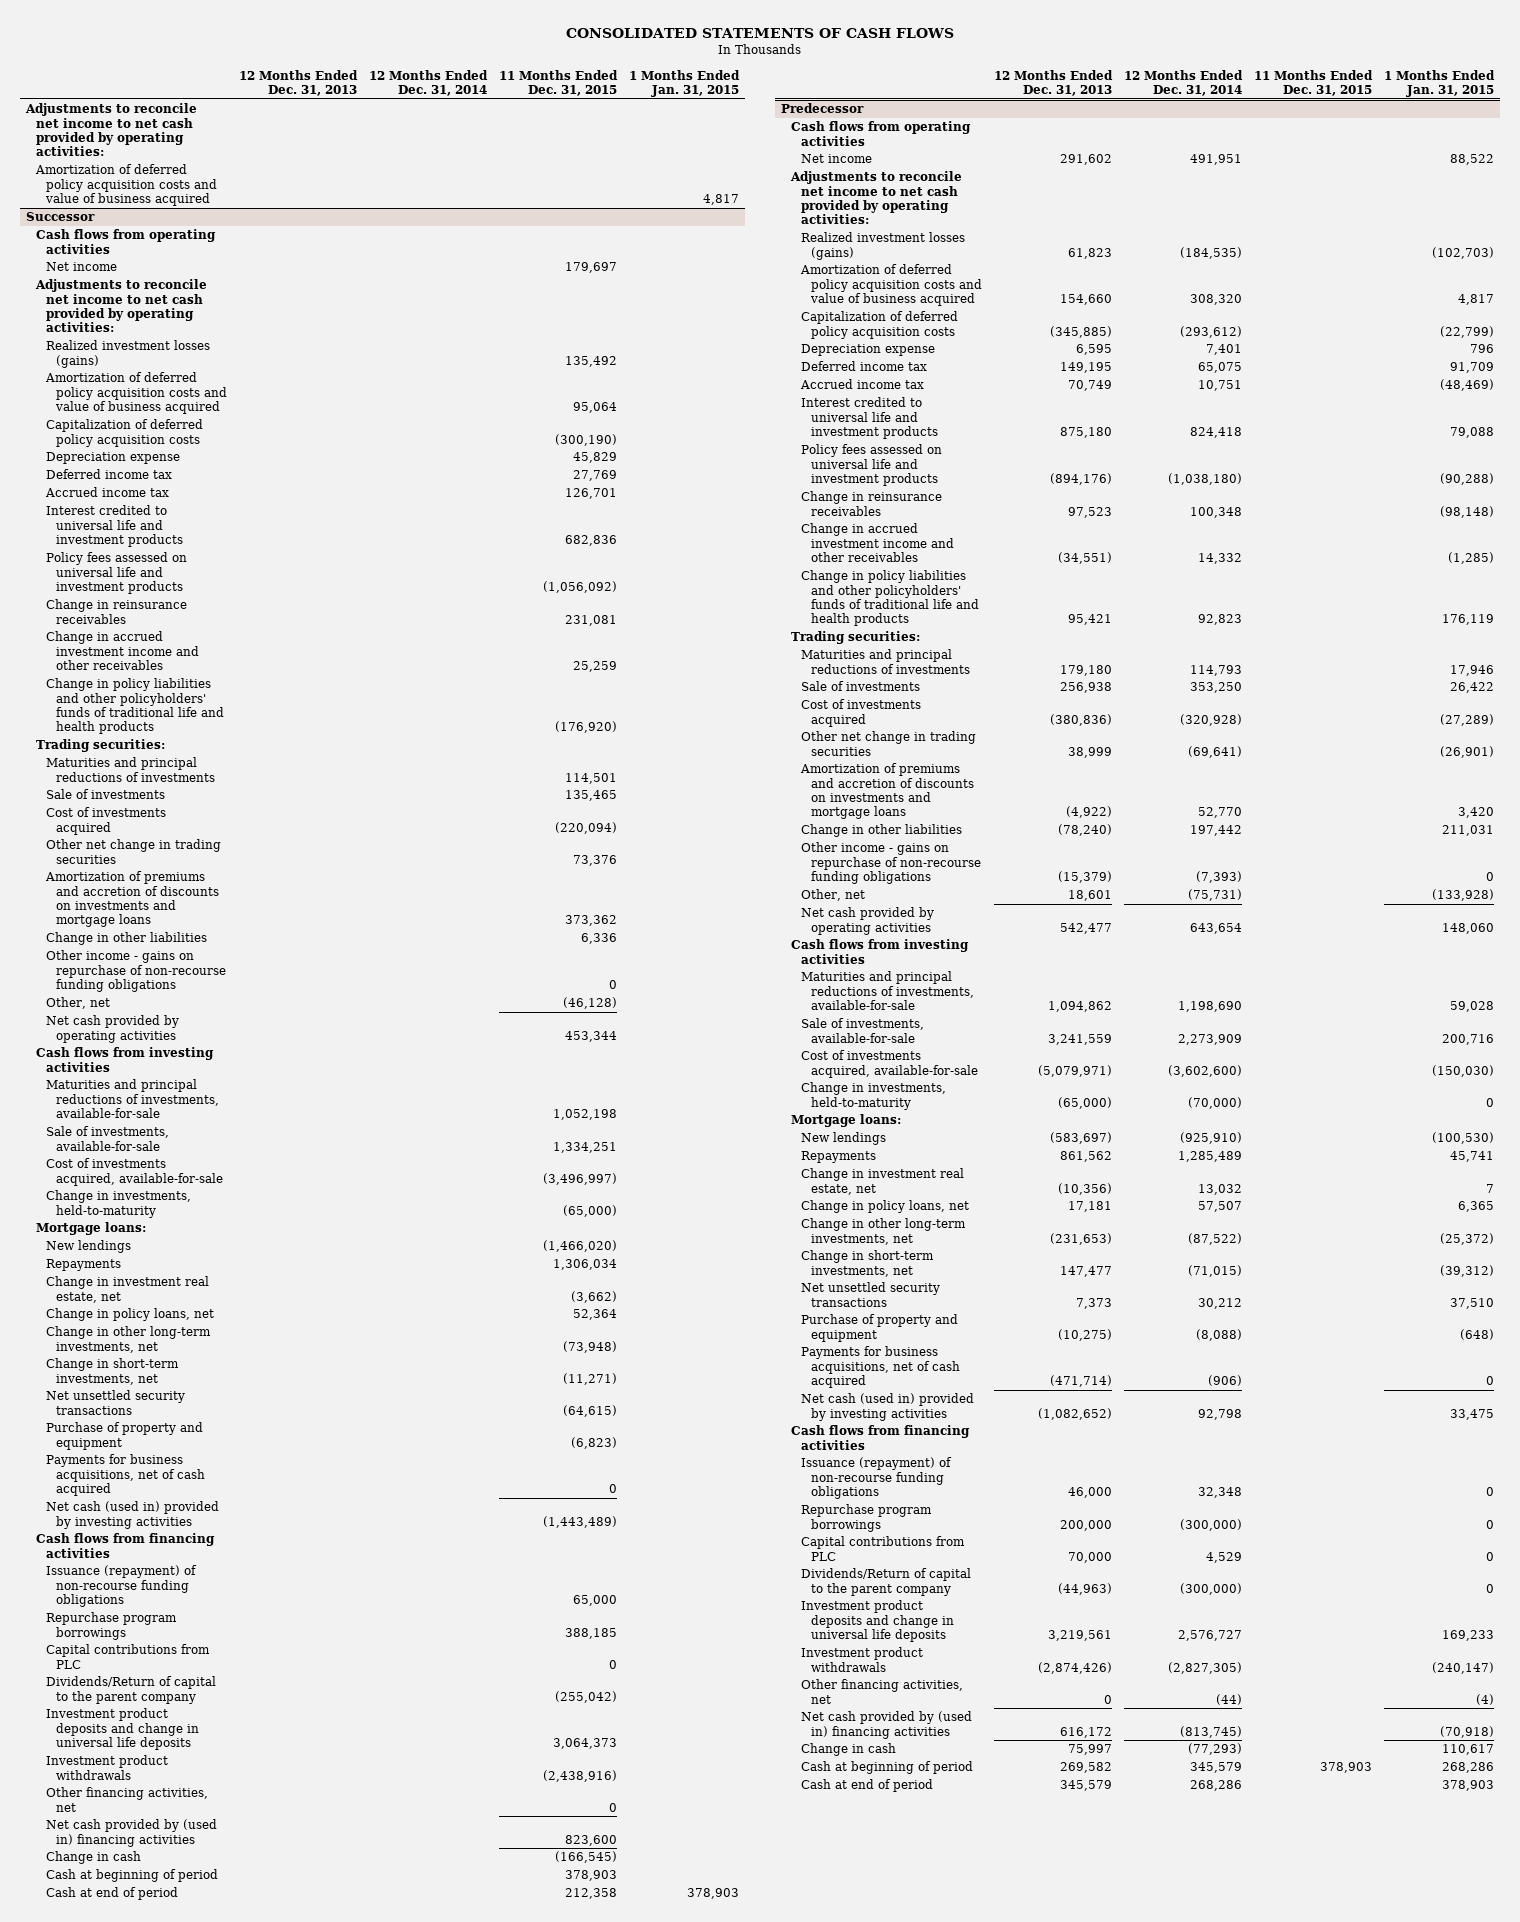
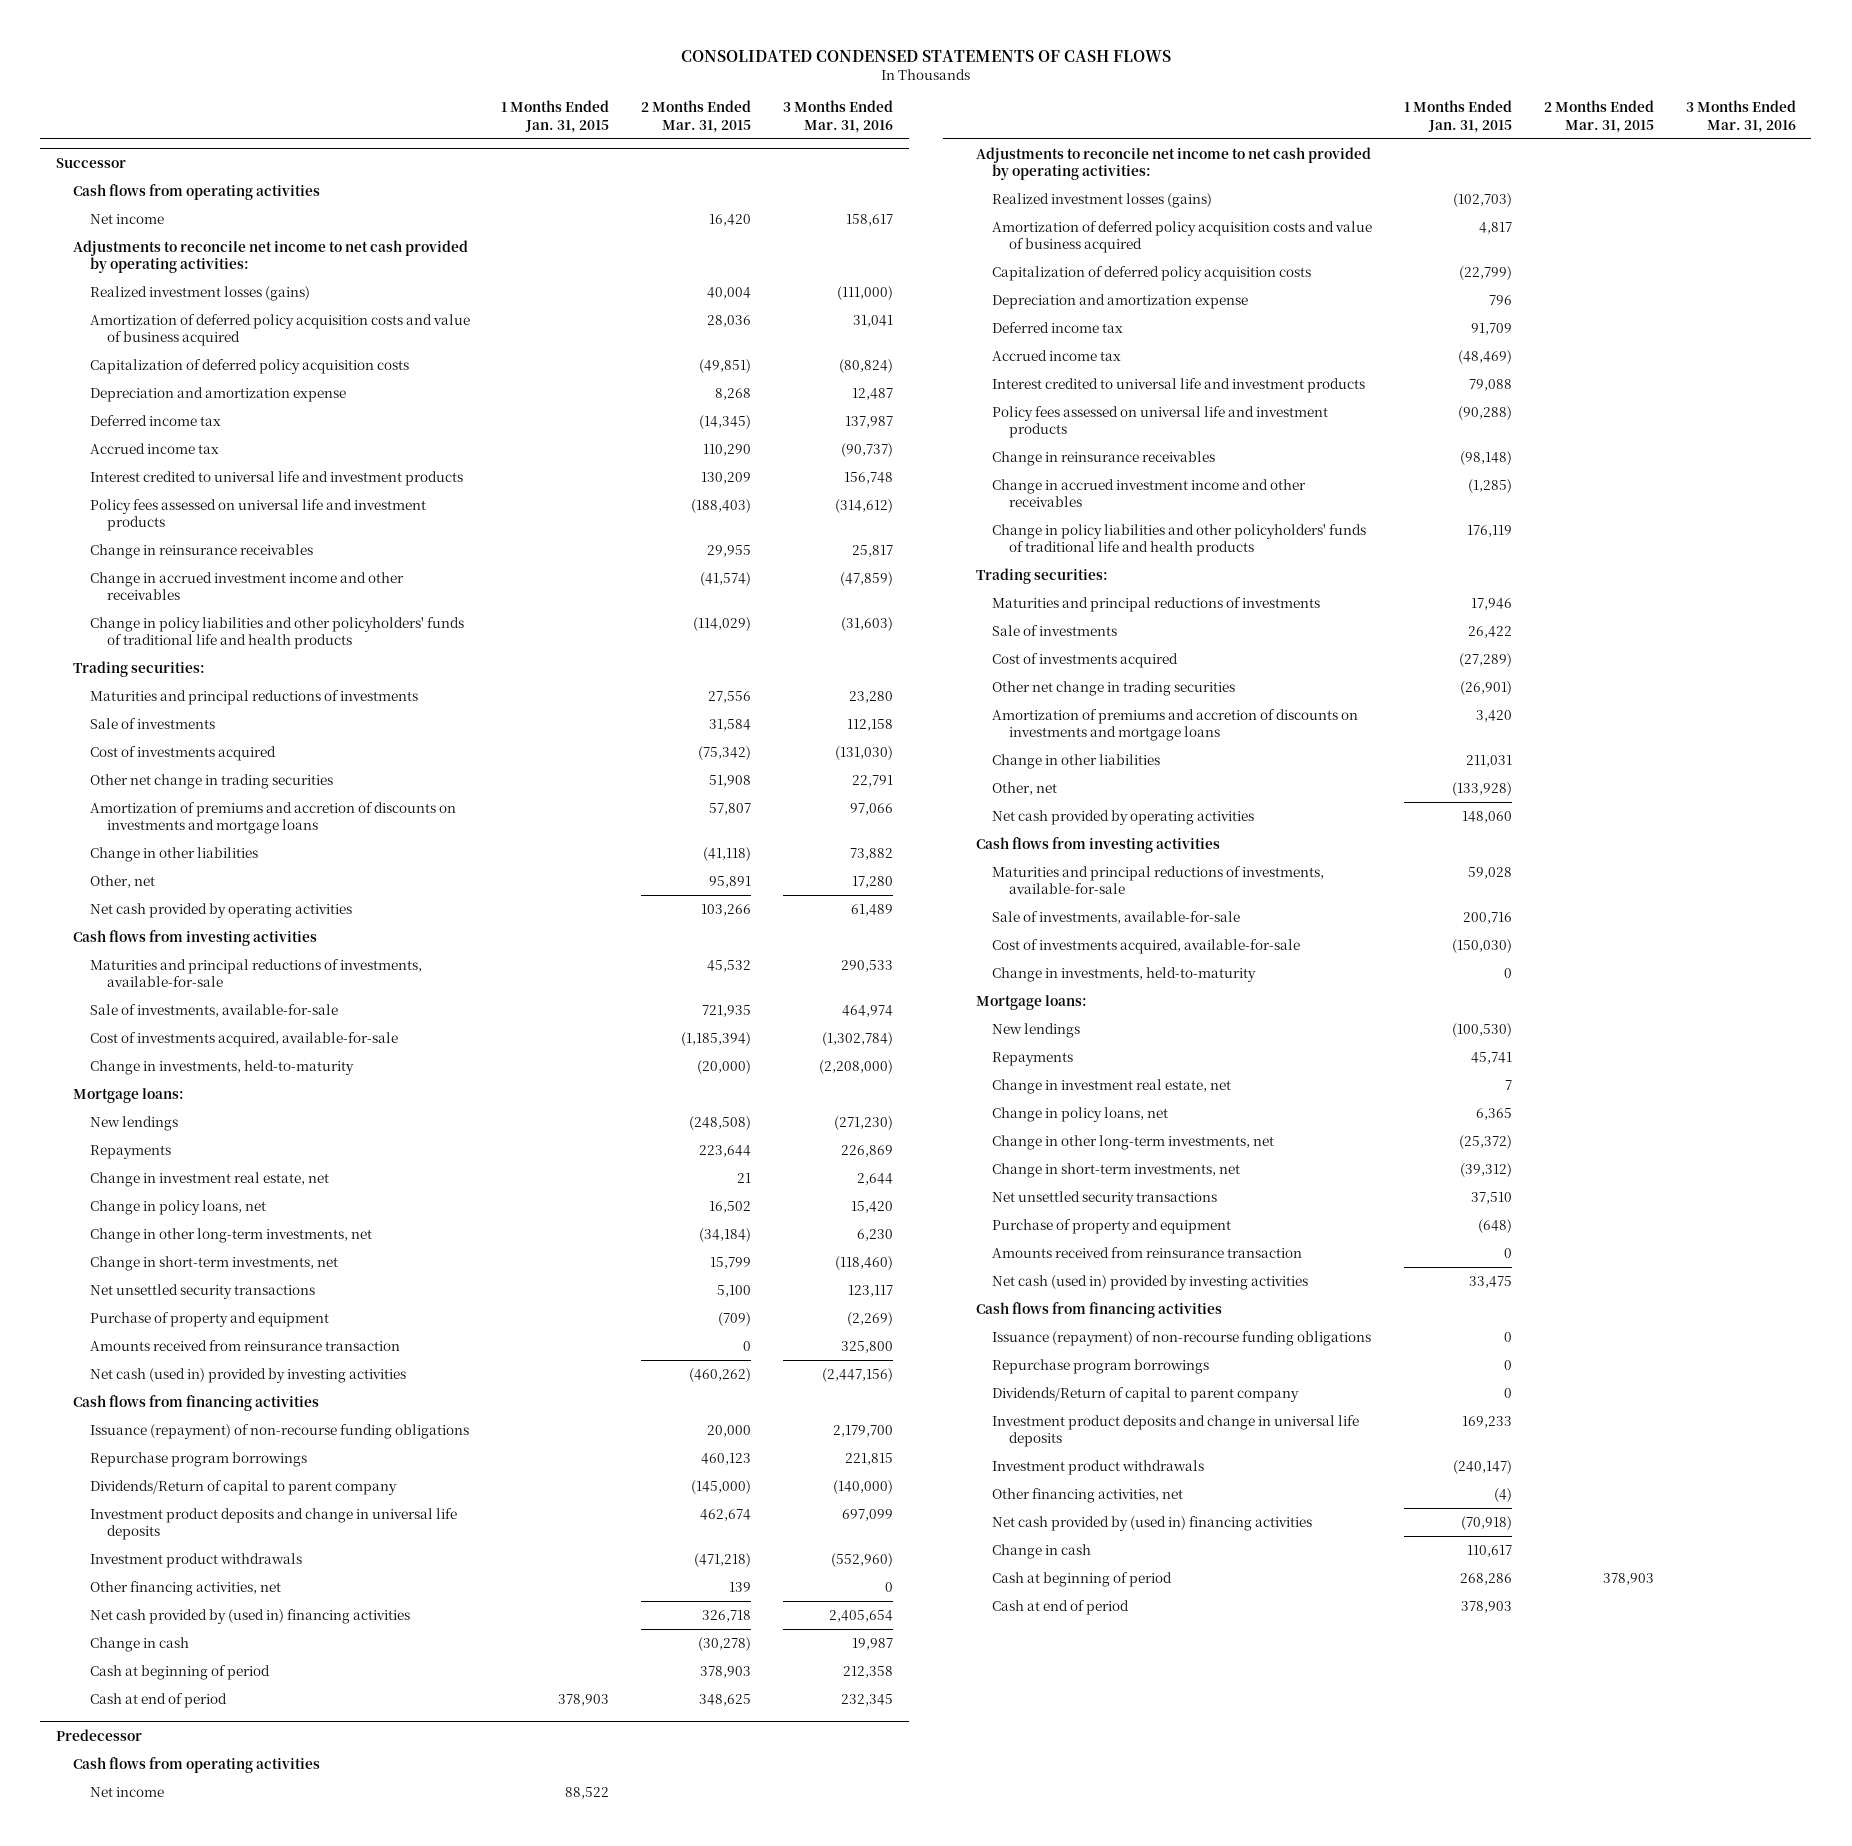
- CONSOLIDATED STATEMENTS OF CASH FLOWS
+ CONSOLIDATED CONDENSED STATEMENTS OF CASH FLOWS
- | 12 Months Ended Dec. 31, 2013 | 12 Months Ended Dec. 31, 2014 | 11 Months Ended Dec. 31, 2015 | 1 Months Ended Jan. 31, 2015
+ | 1 Months Ended Jan. 31, 2015 | 2 Months Ended Mar. 31, 2015 | 3 Months Ended Mar. 31, 2016
- Adjustments to reconcile net income to net cash provided by operating activities:
- Amortization of deferred policy acquisition costs and value of business acquired | | | | 4,817
@ Successor
- Depreciation expense | | | 45,829 |
+ Depreciation and amortization expense | | 8,268 | 12,487
- Other income - gains on repurchase of non-recourse funding obligations | | | 0 |
- Payments for business acquisitions, net of cash acquired | | | 0 |
+ Amounts received from reinsurance transaction | | 0 | 325,800
- Capital contributions from PLC | | | 0 |
- Dividends/Return of capital to the parent company | | | (255,042) |
+ Dividends/Return of capital to parent company | | (145,000) | (140,000)
@ Predecessor
- Depreciation expense | 6,595 | 7,401 | | 796
+ Depreciation and amortization expense | 796 | |
- Other income - gains on repurchase of non-recourse funding obligations | (15,379) | (7,393) | | 0
- Payments for business acquisitions, net of cash acquired | (471,714) | (906) | | 0
+ Amounts received from reinsurance transaction | 0 | |
- Capital contributions from PLC | 70,000 | 4,529 | | 0
- Dividends/Return of capital to the parent company | (44,963) | (300,000) | | 0
+ Dividends/Return of capital to parent company | 0 | |

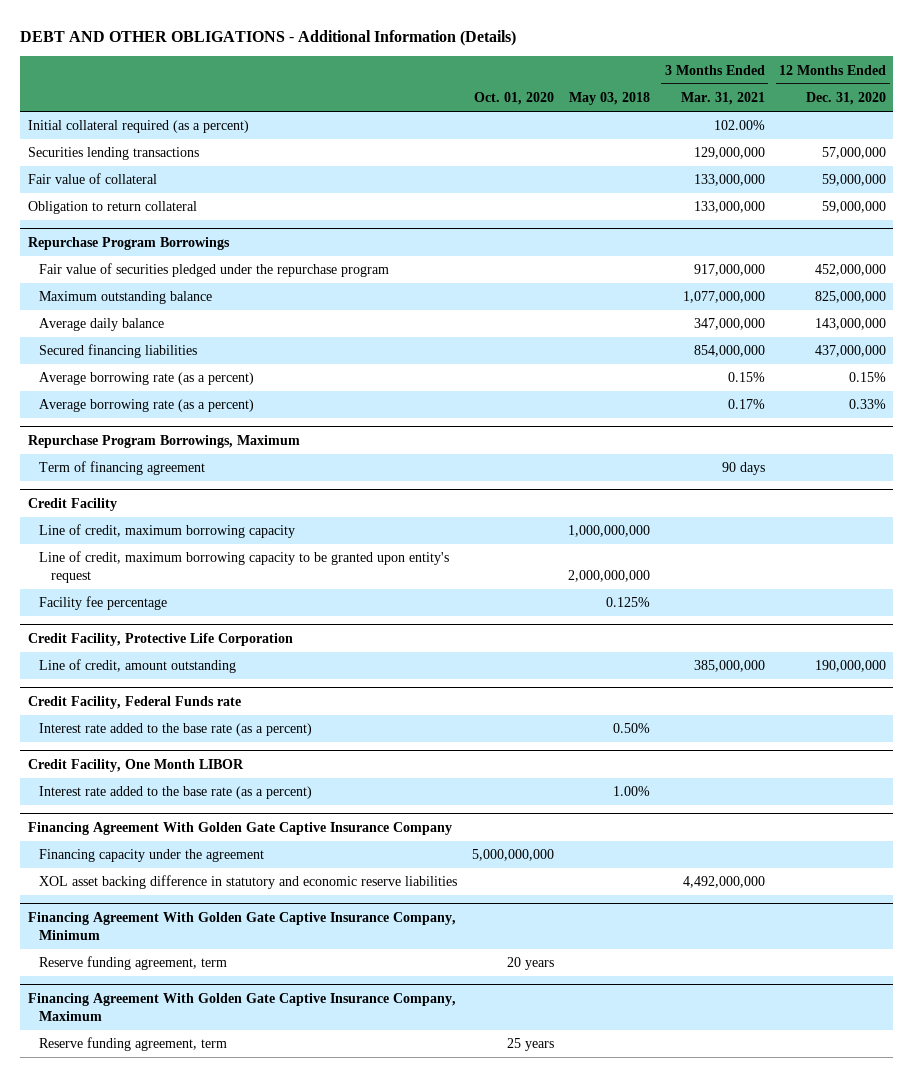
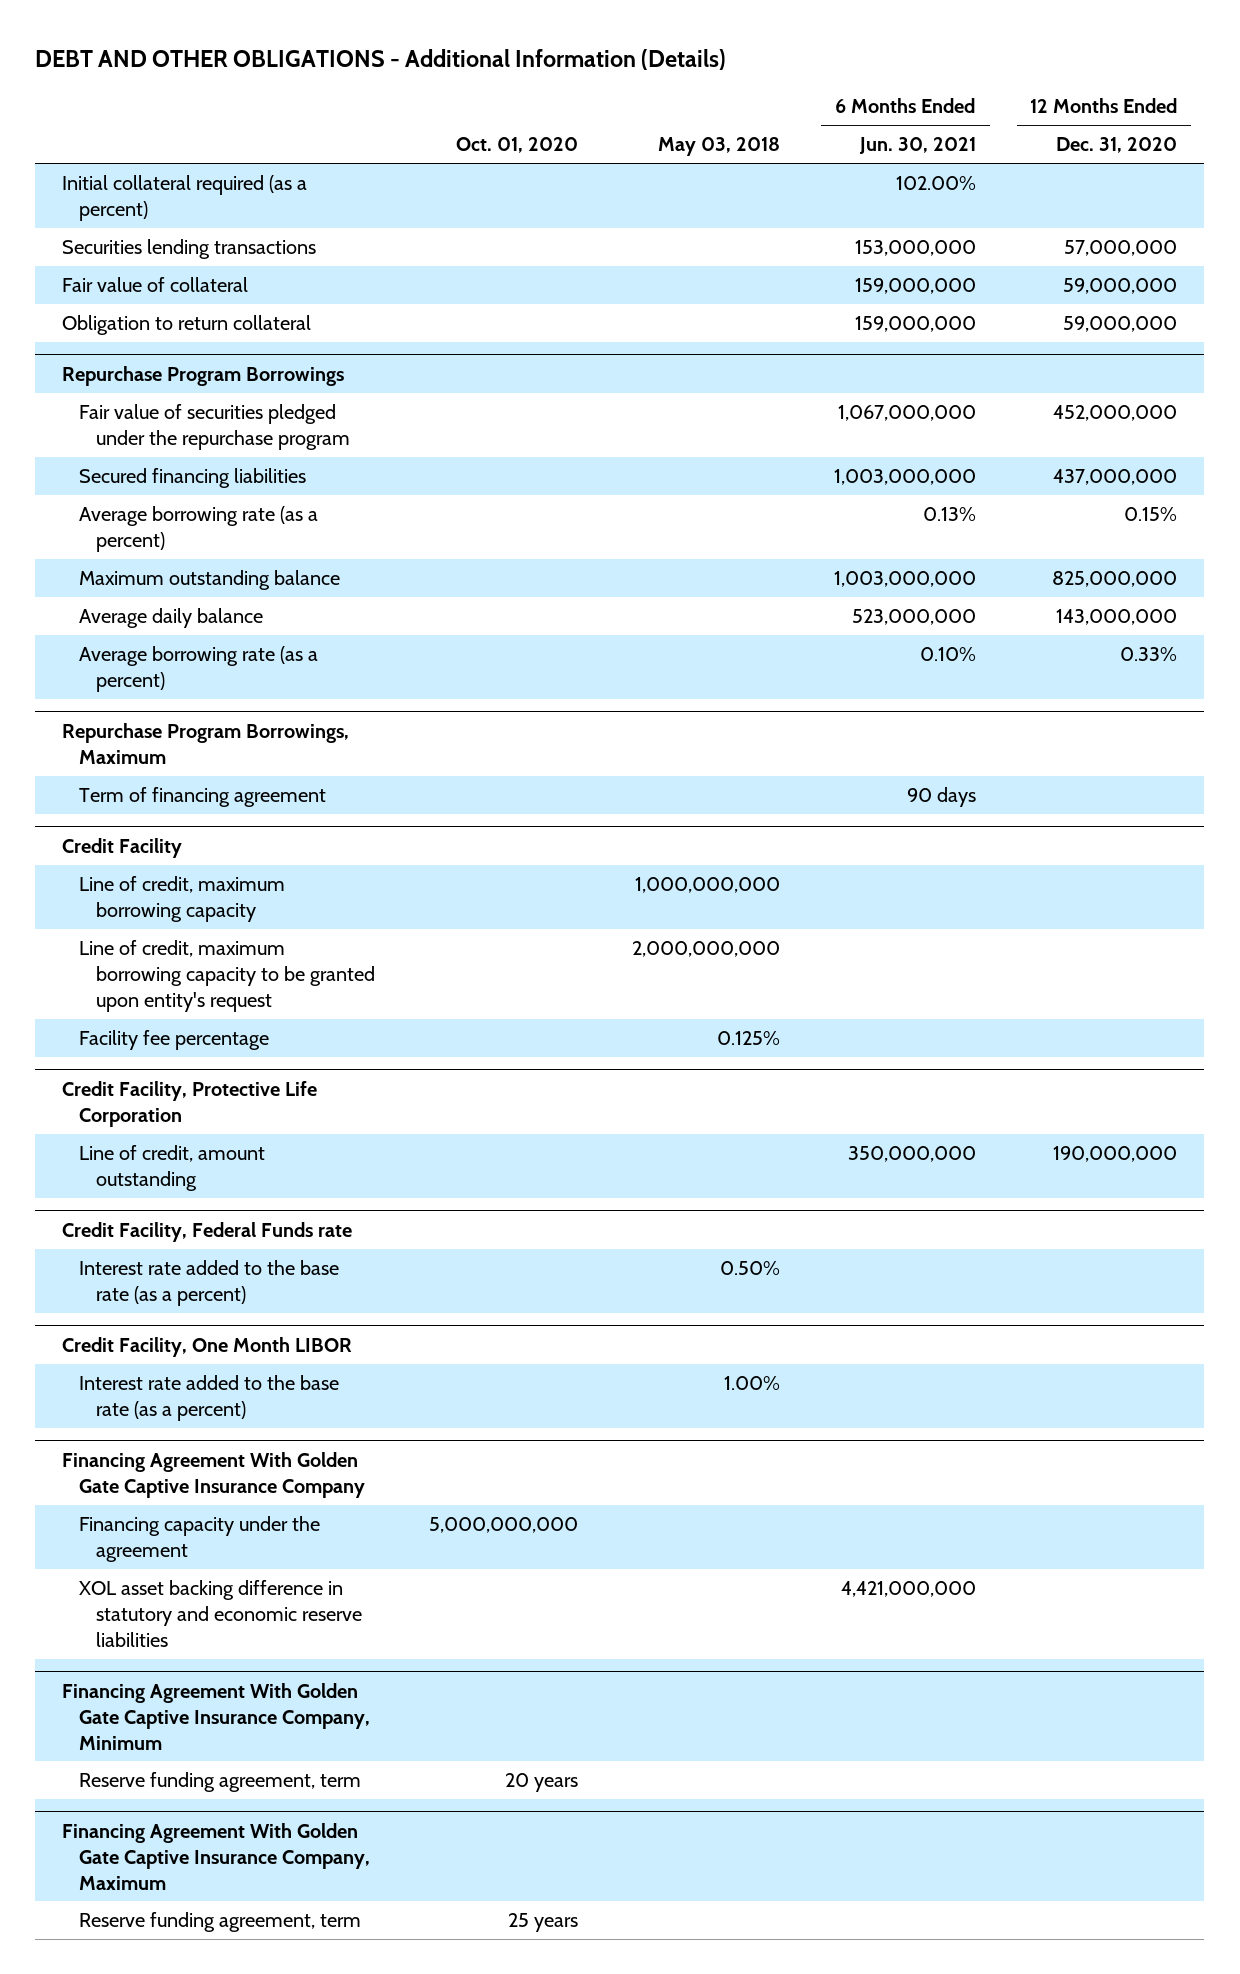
- | Oct. 01, 2020 | May 03, 2018 | 3 Months Ended Mar. 31, 2021 | 12 Months Ended Dec. 31, 2020
+ | Oct. 01, 2020 | May 03, 2018 | 6 Months Ended Jun. 30, 2021 | 12 Months Ended Dec. 31, 2020
@ Repurchase Program Borrowings
moved down: Maximum outstanding balance | | | 1,003,000,000 | 825,000,000
moved down: Average daily balance | | | 523,000,000 | 143,000,000

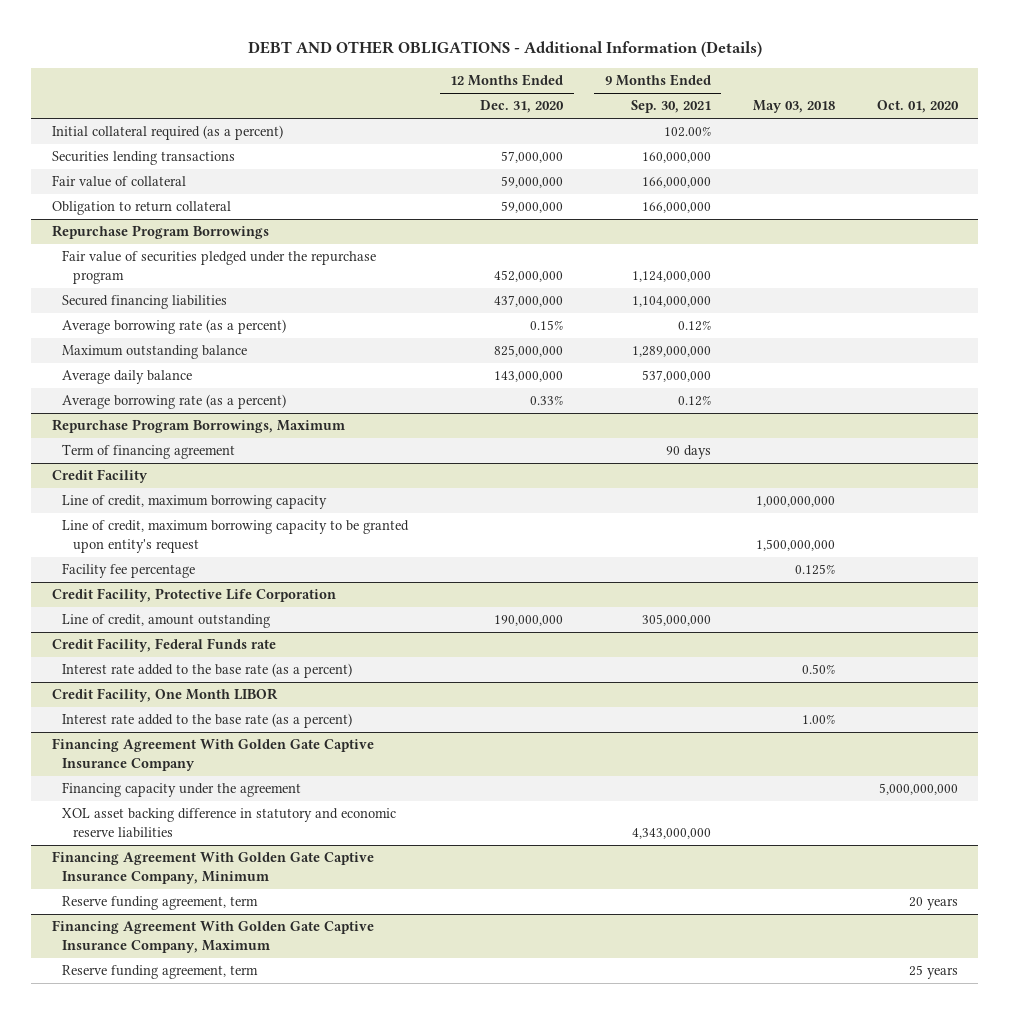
- | Oct. 01, 2020 | May 03, 2018 | 6 Months Ended Jun. 30, 2021 | 12 Months Ended Dec. 31, 2020
+ | 12 Months Ended Dec. 31, 2020 | 9 Months Ended Sep. 30, 2021 | May 03, 2018 | Oct. 01, 2020
@ Credit Facility
- Line of credit, maximum borrowing capacity to be granted upon entity's request | | 2,000,000,000 | |
+ Line of credit, maximum borrowing capacity to be granted upon entity's request | | | 1,500,000,000 |

